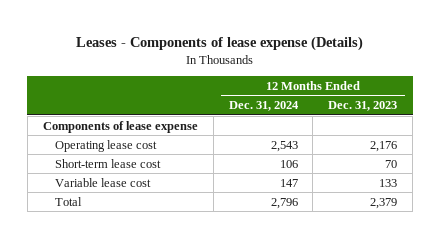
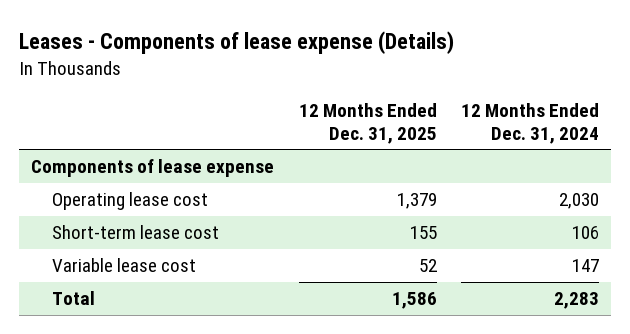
- | 12 Months Ended Dec. 31, 2024 | 12 Months Ended Dec. 31, 2023
+ | 12 Months Ended Dec. 31, 2025 | 12 Months Ended Dec. 31, 2024
- Operating lease cost | 2,543 | 2,176
+ Operating lease cost | 1,379 | 2,030
- Total | 2,796 | 2,379
+ Total | 1,586 | 2,283

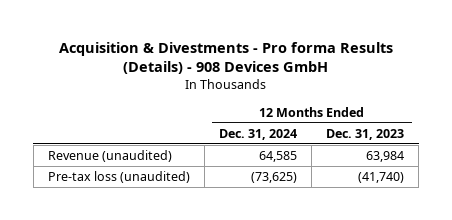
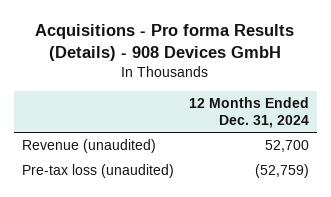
- Acquisition & Divestments - Pro forma Results (Details) - 908 Devices GmbH
+ Acquisitions - Pro forma Results (Details) - 908 Devices GmbH
- | 12 Months Ended Dec. 31, 2024 | 12 Months Ended Dec. 31, 2023
+ | 12 Months Ended Dec. 31, 2024
- Revenue (unaudited) | 64,585 | 63,984
- Pre-tax loss (unaudited) | (73,625) | (41,740)
+ Revenue (unaudited) | 52,700
+ Pre-tax loss (unaudited) | (52,759)

